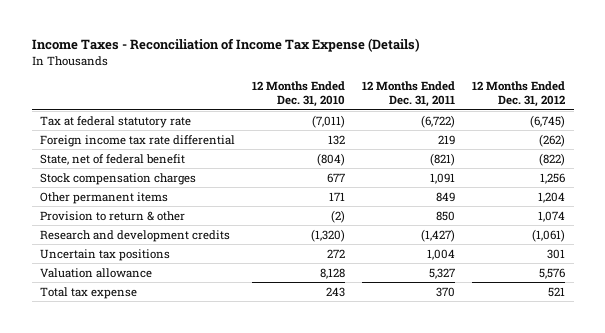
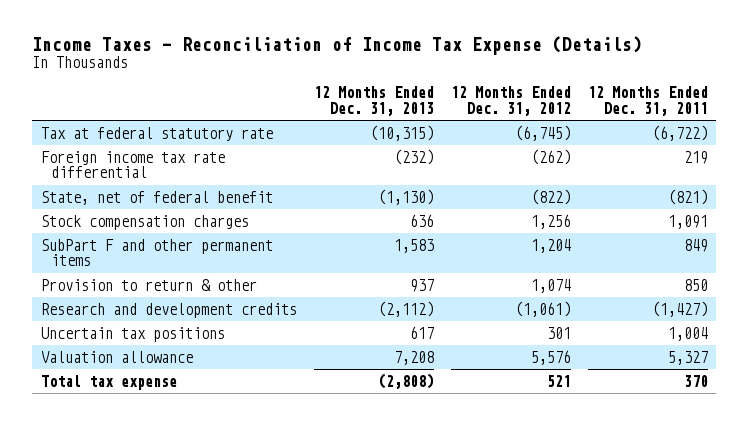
- | 12 Months Ended Dec. 31, 2010 | 12 Months Ended Dec. 31, 2011 | 12 Months Ended Dec. 31, 2012
+ | 12 Months Ended Dec. 31, 2013 | 12 Months Ended Dec. 31, 2012 | 12 Months Ended Dec. 31, 2011
- Other permanent items | 171 | 849 | 1,204
+ SubPart F and other permanent items | 1,583 | 1,204 | 849

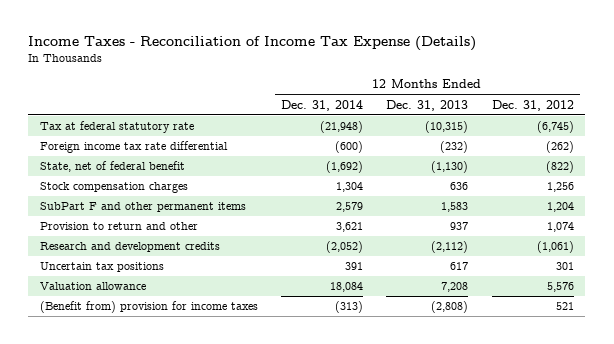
- | 12 Months Ended Dec. 31, 2013 | 12 Months Ended Dec. 31, 2012 | 12 Months Ended Dec. 31, 2011
+ | 12 Months Ended Dec. 31, 2014 | 12 Months Ended Dec. 31, 2013 | 12 Months Ended Dec. 31, 2012
- Provision to return & other | 937 | 1,074 | 850
+ Provision to return and other | 3,621 | 937 | 1,074
- Total tax expense | (2,808) | 521 | 370
+ (Benefit from) provision for income taxes | (313) | (2,808) | 521

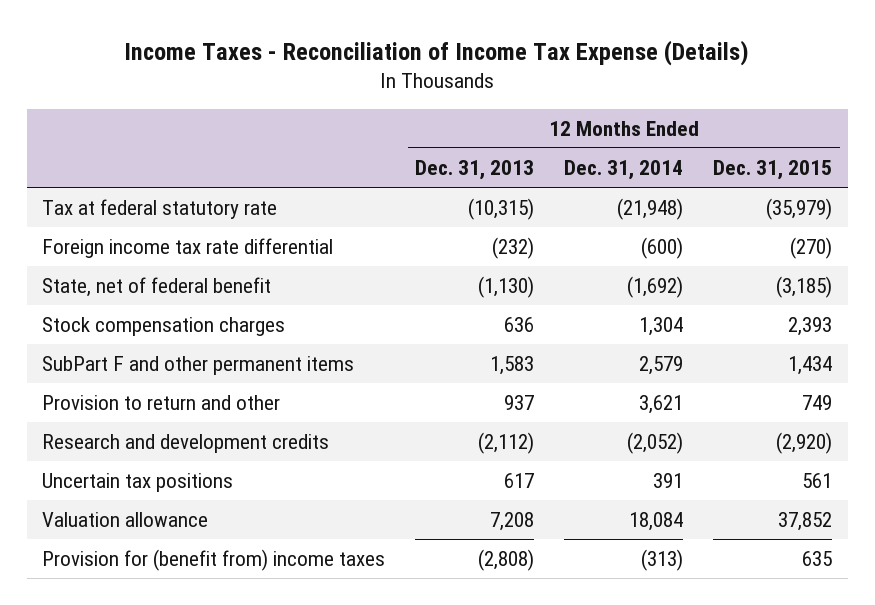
- | 12 Months Ended Dec. 31, 2014 | 12 Months Ended Dec. 31, 2013 | 12 Months Ended Dec. 31, 2012
+ | 12 Months Ended Dec. 31, 2013 | 12 Months Ended Dec. 31, 2014 | 12 Months Ended Dec. 31, 2015
- (Benefit from) provision for income taxes | (313) | (2,808) | 521
+ Provision for (benefit from) income taxes | (2,808) | (313) | 635

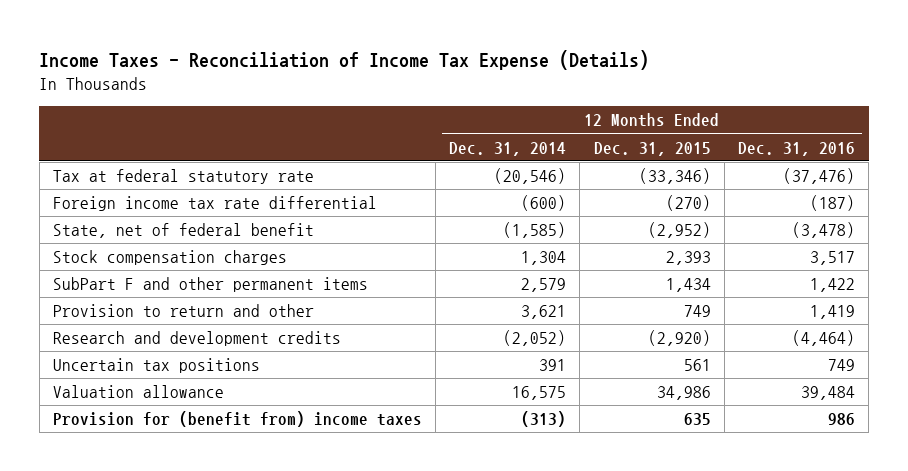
- | 12 Months Ended Dec. 31, 2013 | 12 Months Ended Dec. 31, 2014 | 12 Months Ended Dec. 31, 2015
+ | 12 Months Ended Dec. 31, 2014 | 12 Months Ended Dec. 31, 2015 | 12 Months Ended Dec. 31, 2016
- Tax at federal statutory rate | (10,315) | (21,948) | (35,979)
+ Tax at federal statutory rate | (20,546) | (33,346) | (37,476)
- State, net of federal benefit | (1,130) | (1,692) | (3,185)
+ State, net of federal benefit | (1,585) | (2,952) | (3,478)
- Valuation allowance | 7,208 | 18,084 | 37,852
+ Valuation allowance | 16,575 | 34,986 | 39,484

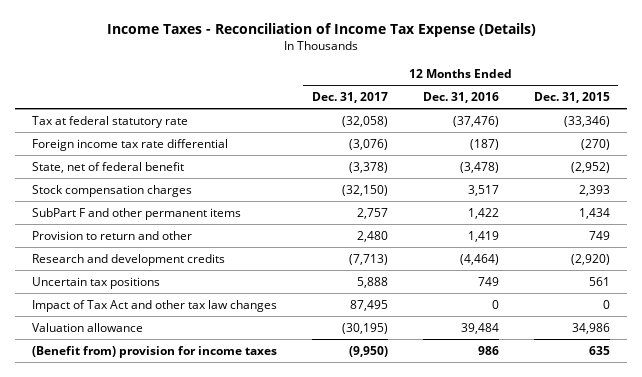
- | 12 Months Ended Dec. 31, 2014 | 12 Months Ended Dec. 31, 2015 | 12 Months Ended Dec. 31, 2016
+ | 12 Months Ended Dec. 31, 2017 | 12 Months Ended Dec. 31, 2016 | 12 Months Ended Dec. 31, 2015
+ Impact of Tax Act and other tax law changes | 87,495 | 0 | 0
- Provision for (benefit from) income taxes | (313) | 635 | 986
+ (Benefit from) provision for income taxes | (9,950) | 986 | 635

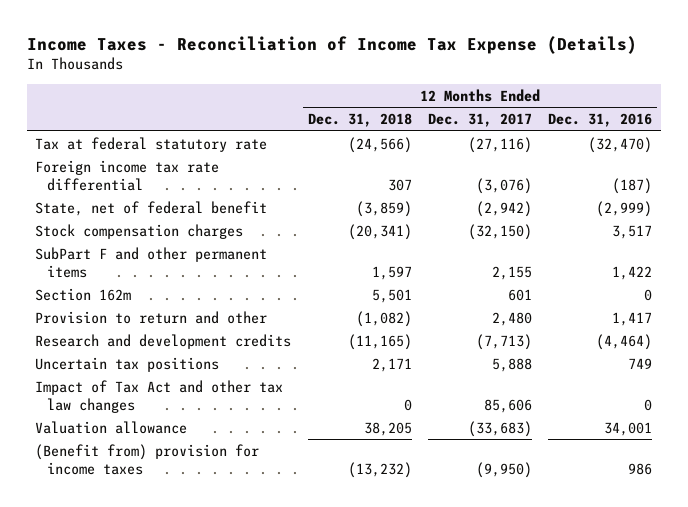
- | 12 Months Ended Dec. 31, 2017 | 12 Months Ended Dec. 31, 2016 | 12 Months Ended Dec. 31, 2015
+ | 12 Months Ended Dec. 31, 2018 | 12 Months Ended Dec. 31, 2017 | 12 Months Ended Dec. 31, 2016
- Tax at federal statutory rate | (32,058) | (37,476) | (33,346)
+ Tax at federal statutory rate | (24,566) | (27,116) | (32,470)
- State, net of federal benefit | (3,378) | (3,478) | (2,952)
+ State, net of federal benefit | (3,859) | (2,942) | (2,999)
- SubPart F and other permanent items | 2,757 | 1,422 | 1,434
- Provision to return and other | 2,480 | 1,419 | 749
+ SubPart F and other permanent items | 1,597 | 2,155 | 1,422
+ Section 162m | 5,501 | 601 | 0
+ Provision to return and other | (1,082) | 2,480 | 1,417
- Impact of Tax Act and other tax law changes | 87,495 | 0 | 0
- Valuation allowance | (30,195) | 39,484 | 34,986
+ Impact of Tax Act and other tax law changes | 0 | 85,606 | 0
+ Valuation allowance | 38,205 | (33,683) | 34,001

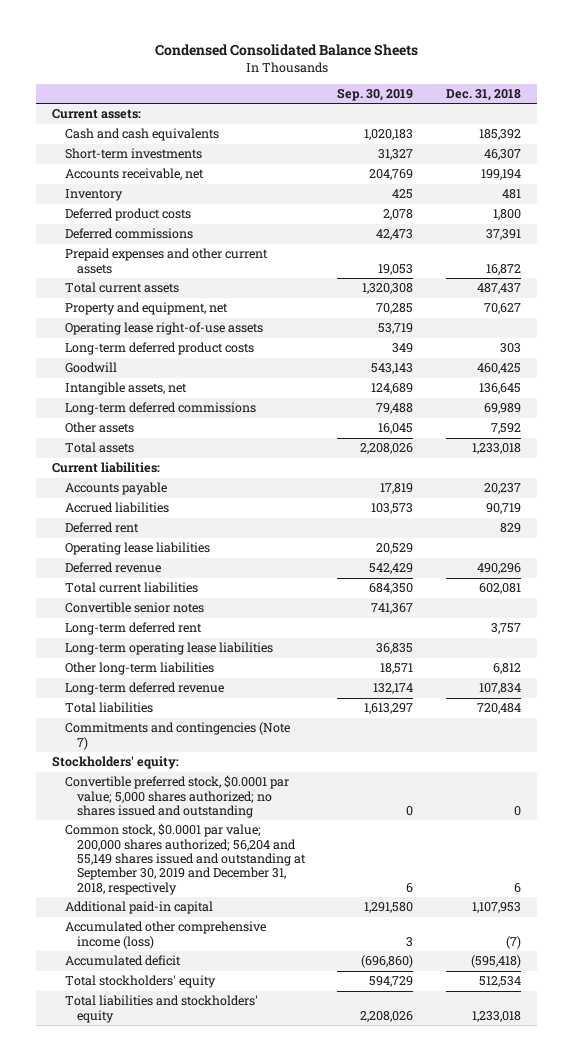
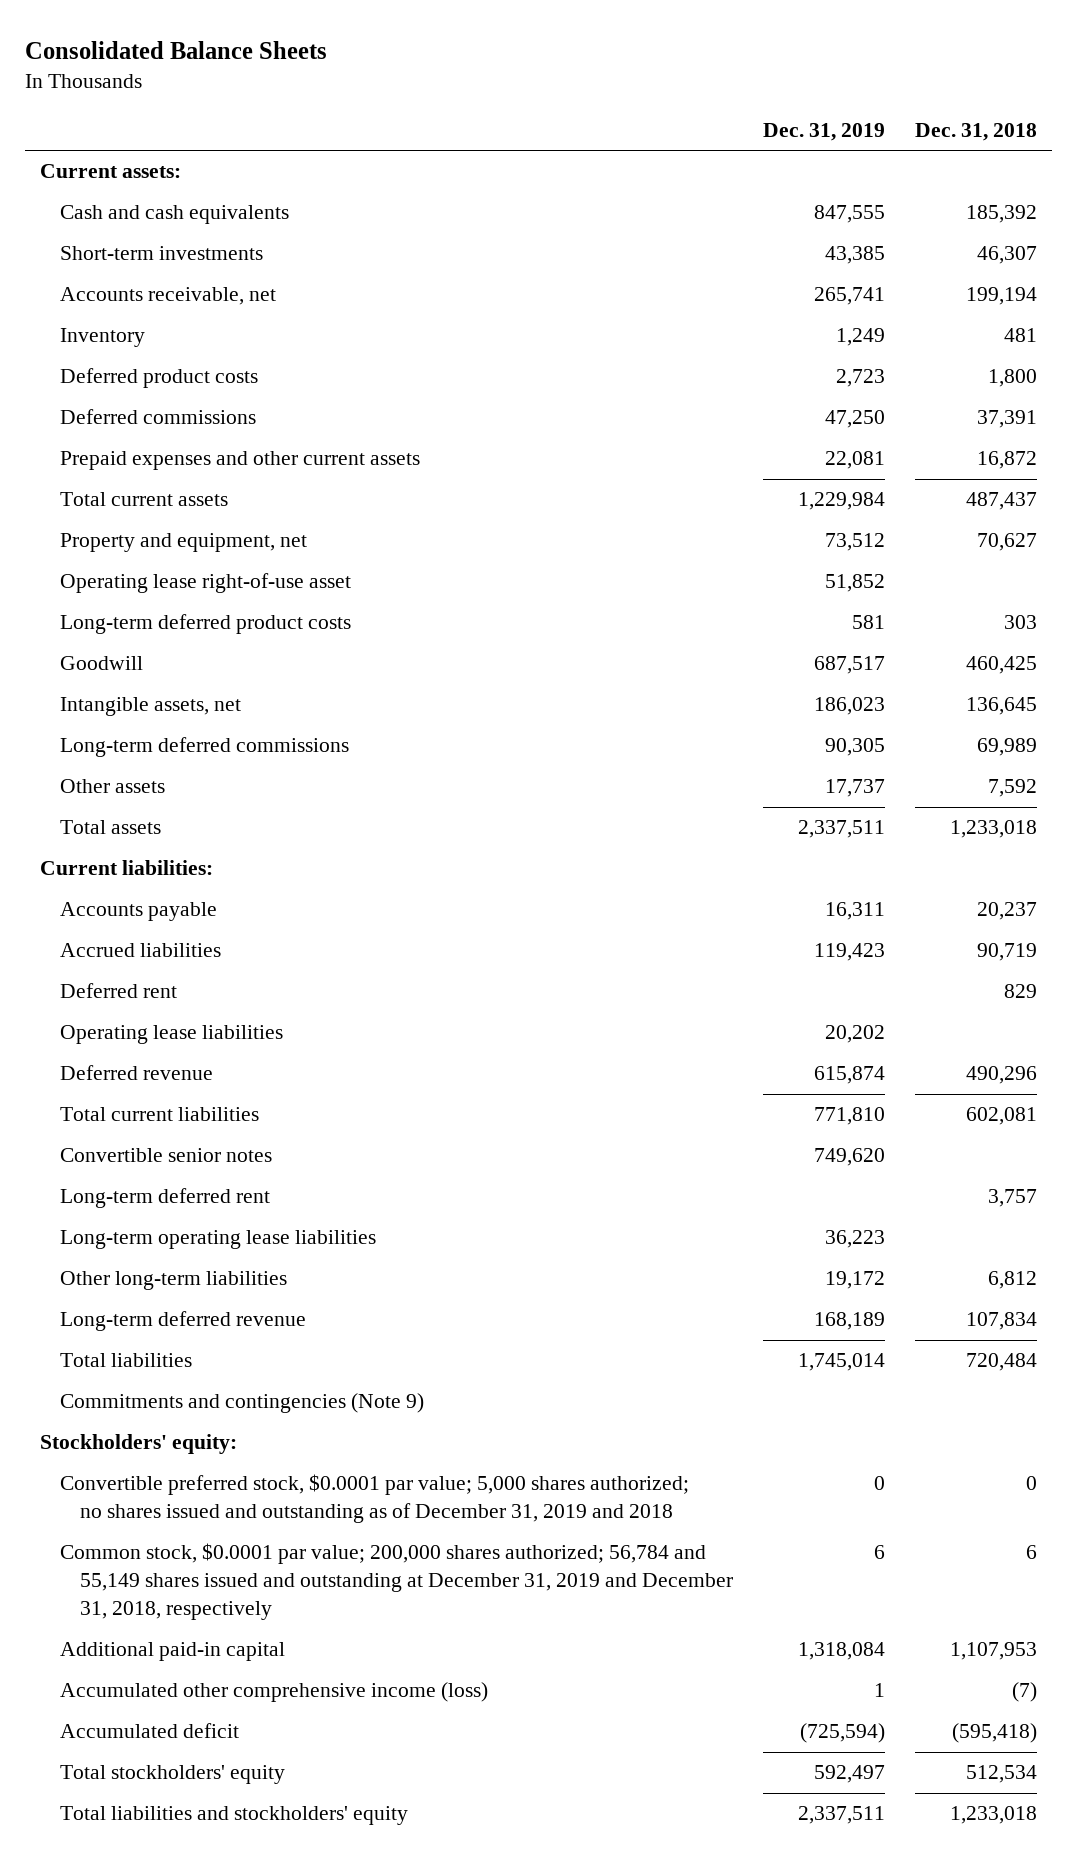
- Condensed Consolidated Balance Sheets
+ Consolidated Balance Sheets
- | Sep. 30, 2019 | Dec. 31, 2018
+ | Dec. 31, 2019 | Dec. 31, 2018
- Operating lease right-of-use assets | 53,719 |
+ Operating lease right-of-use asset | 51,852 |
- Commitments and contingencies (Note 7)
+ Commitments and contingencies (Note 9)
- Convertible preferred stock, $0.0001 par value; 5,000 shares authorized; no shares issued and outstanding | 0 | 0
- Common stock, $0.0001 par value; 200,000 shares authorized; 56,204 and 55,149 shares issued and outstanding at September 30, 2019 and December 31, 2018, respectively | 6 | 6
+ Convertible preferred stock, $0.0001 par value; 5,000 shares authorized; no shares issued and outstanding as of December 31, 2019 and 2018 | 0 | 0
+ Common stock, $0.0001 par value; 200,000 shares authorized; 56,784 and 55,149 shares issued and outstanding at December 31, 2019 and December 31, 2018, respectively | 6 | 6

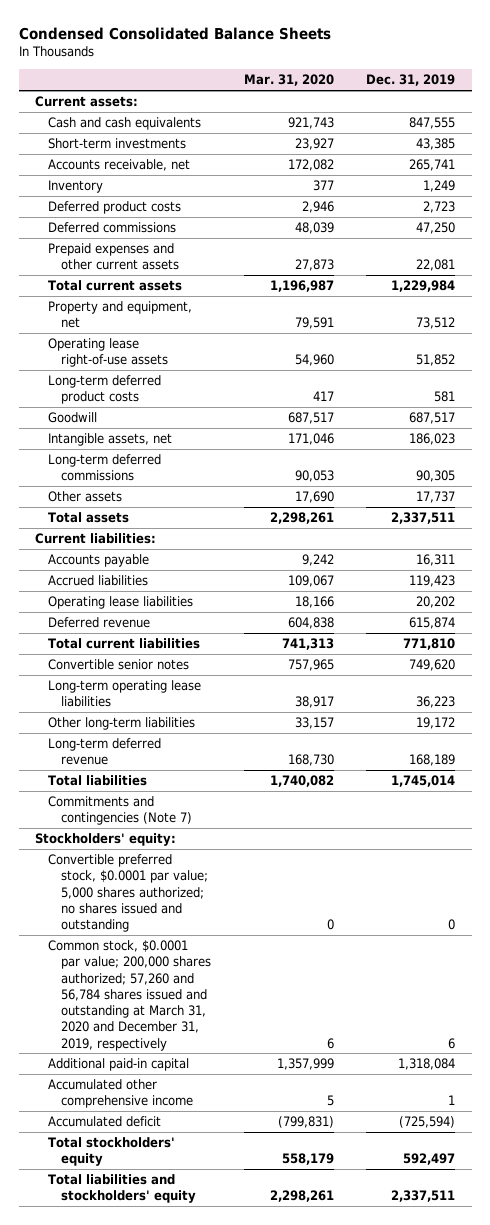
- Consolidated Balance Sheets
+ Condensed Consolidated Balance Sheets
- | Dec. 31, 2019 | Dec. 31, 2018
+ | Mar. 31, 2020 | Dec. 31, 2019
- Operating lease right-of-use asset | 51,852 |
+ Operating lease right-of-use assets | 54,960 | 51,852
- Deferred rent | | 829
- Long-term deferred rent | | 3,757
- Commitments and contingencies (Note 9)
+ Commitments and contingencies (Note 7)
- Convertible preferred stock, $0.0001 par value; 5,000 shares authorized; no shares issued and outstanding as of December 31, 2019 and 2018 | 0 | 0
- Common stock, $0.0001 par value; 200,000 shares authorized; 56,784 and 55,149 shares issued and outstanding at December 31, 2019 and December 31, 2018, respectively | 6 | 6
+ Convertible preferred stock, $0.0001 par value; 5,000 shares authorized; no shares issued and outstanding | 0 | 0
+ Common stock, $0.0001 par value; 200,000 shares authorized; 57,260 and 56,784 shares issued and outstanding at March 31, 2020 and December 31, 2019, respectively | 6 | 6
- Accumulated other comprehensive income (loss) | 1 | (7)
+ Accumulated other comprehensive income | 5 | 1

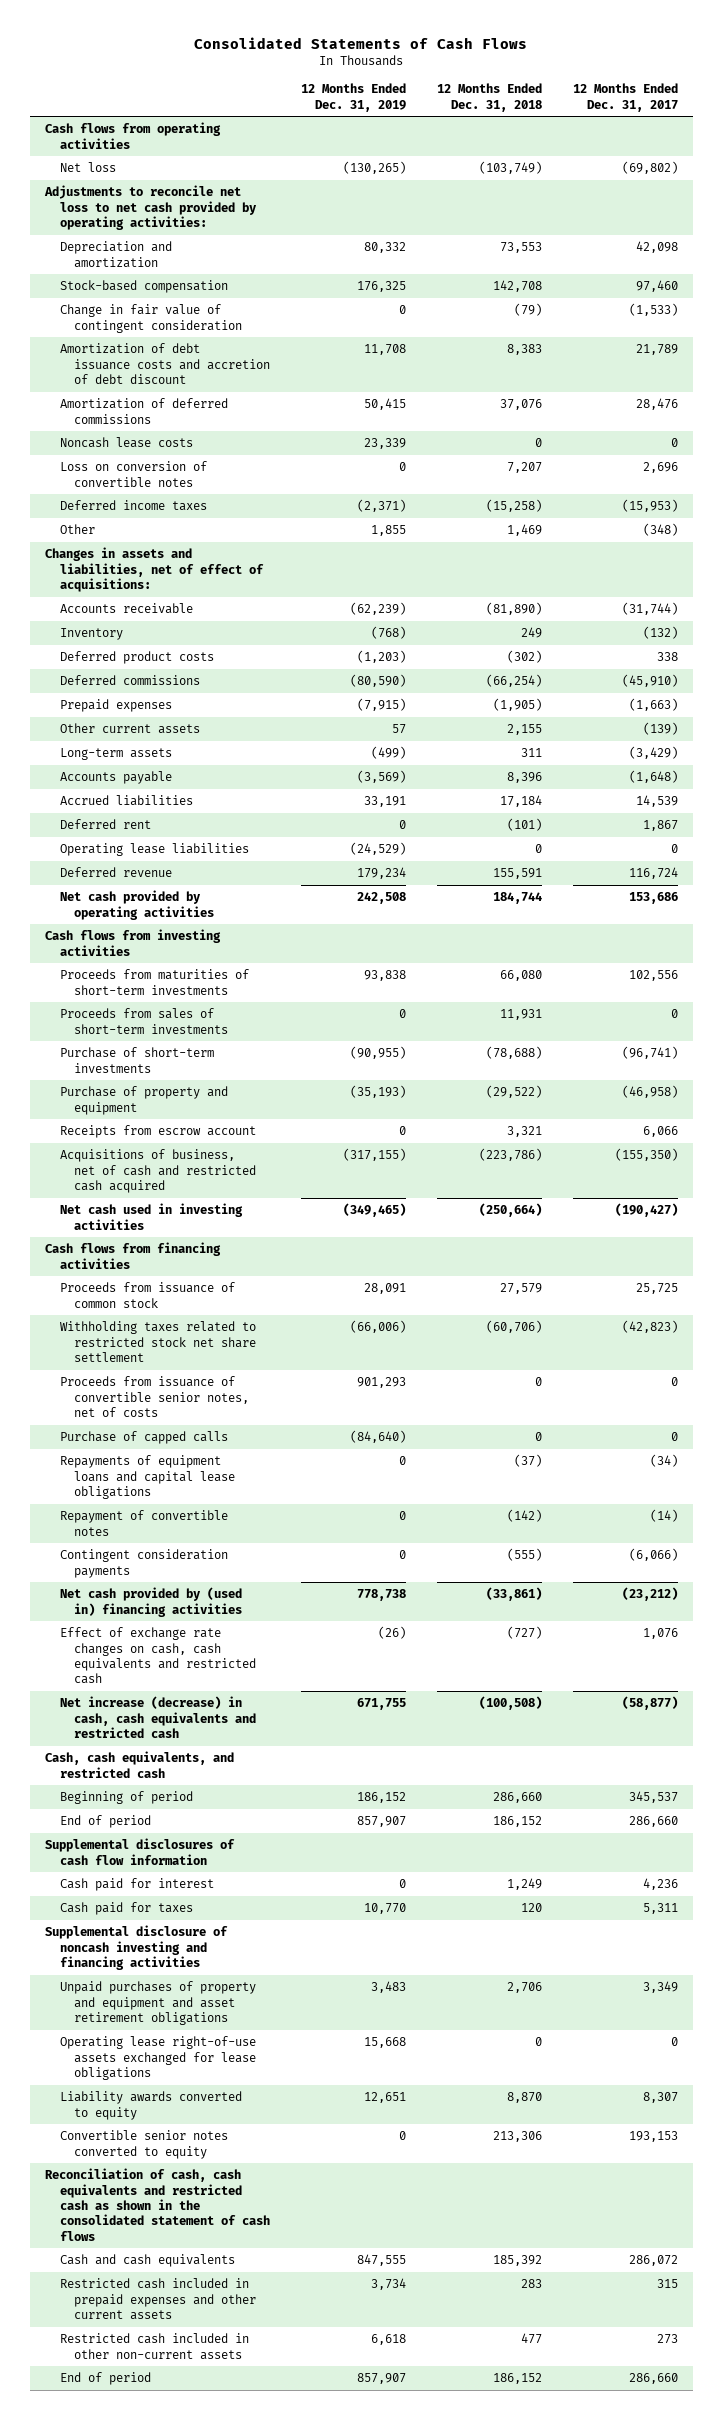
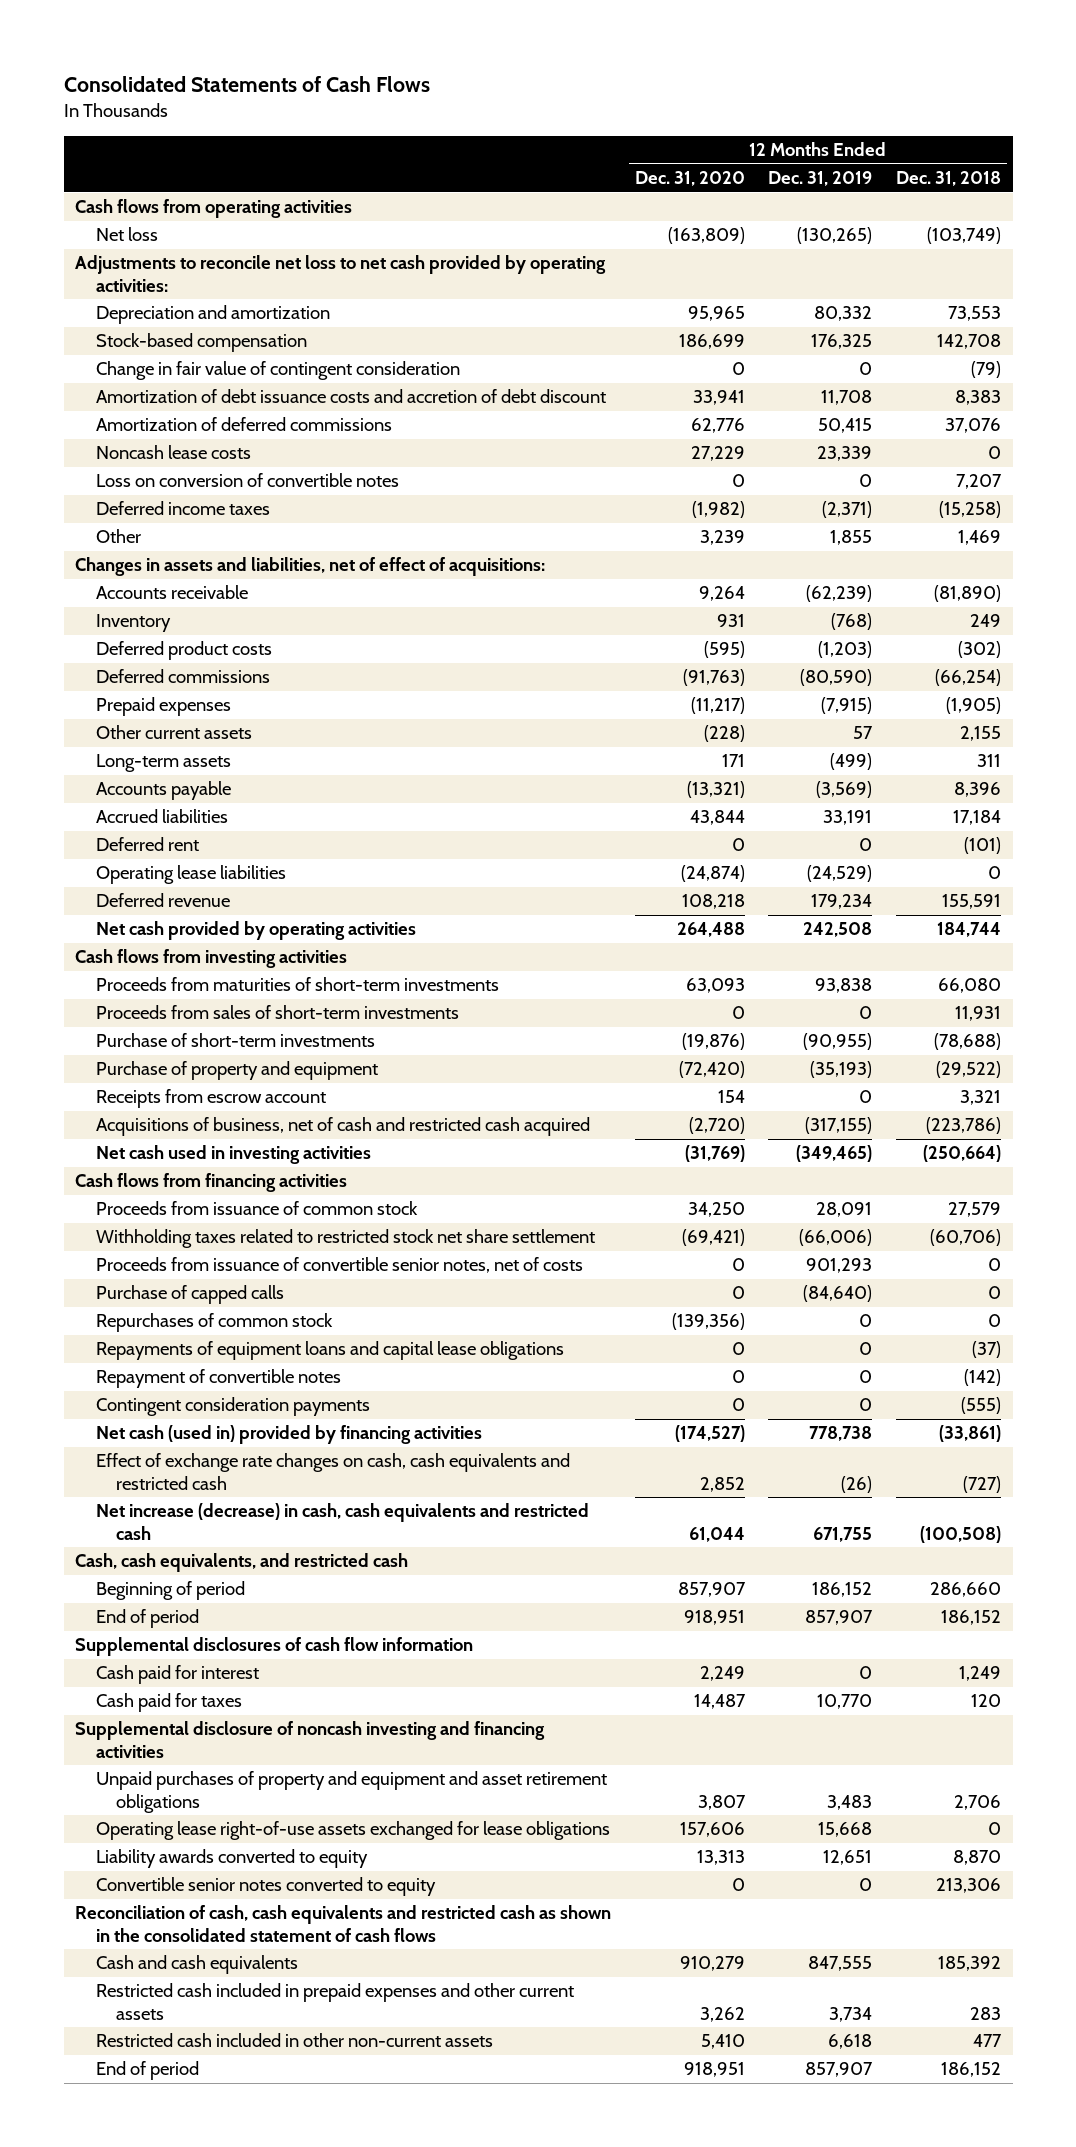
- | 12 Months Ended Dec. 31, 2019 | 12 Months Ended Dec. 31, 2018 | 12 Months Ended Dec. 31, 2017
+ | 12 Months Ended Dec. 31, 2020 | 12 Months Ended Dec. 31, 2019 | 12 Months Ended Dec. 31, 2018
+ Repurchases of common stock | (139,356) | 0 | 0
- Net cash provided by (used in) financing activities | 778,738 | (33,861) | (23,212)
+ Net cash (used in) provided by financing activities | (174,527) | 778,738 | (33,861)

